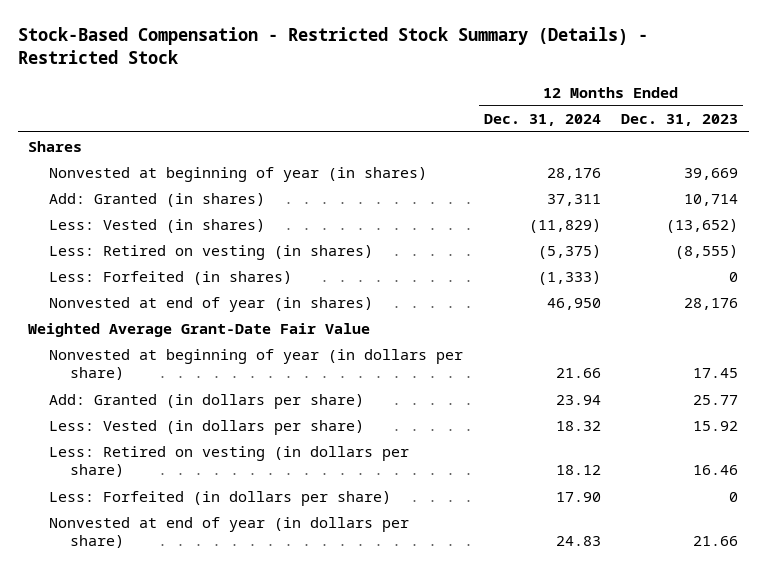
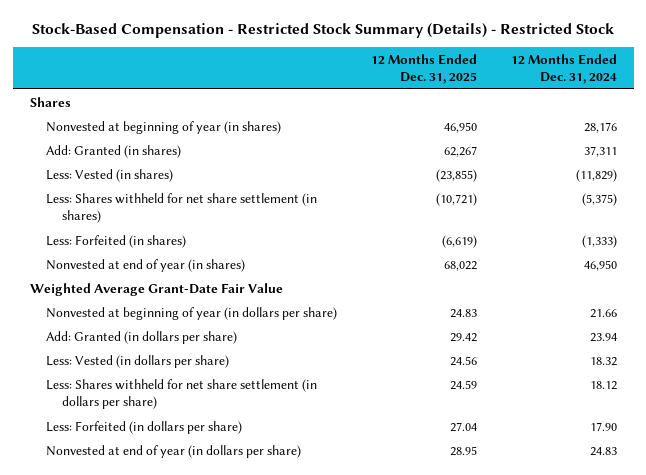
- | 12 Months Ended Dec. 31, 2024 | 12 Months Ended Dec. 31, 2023
+ | 12 Months Ended Dec. 31, 2025 | 12 Months Ended Dec. 31, 2024
- Less: Retired on vesting (in shares) | (5,375) | (8,555)
+ Less: Shares withheld for net share settlement (in shares) | (10,721) | (5,375)
- Less: Retired on vesting (in dollars per share) | 18.12 | 16.46
+ Less: Shares withheld for net share settlement (in dollars per share) | 24.59 | 18.12

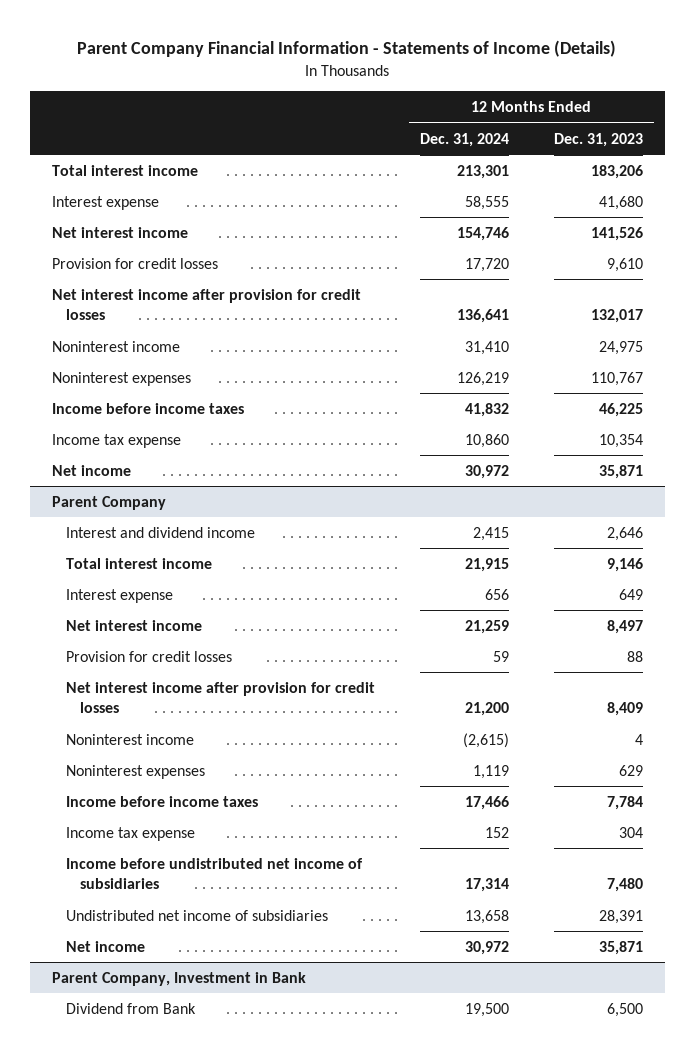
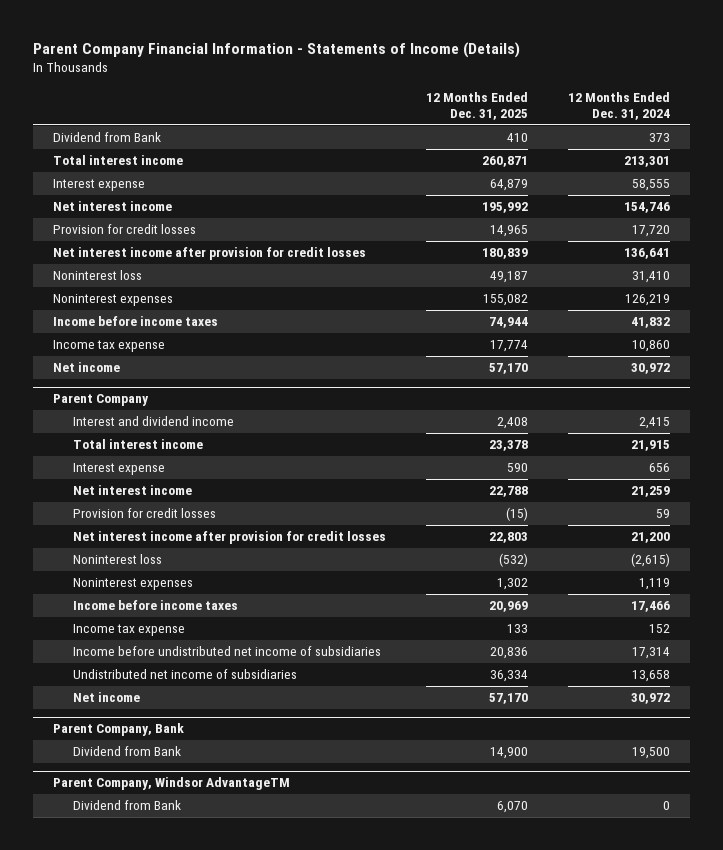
- | 12 Months Ended Dec. 31, 2024 | 12 Months Ended Dec. 31, 2023
+ | 12 Months Ended Dec. 31, 2025 | 12 Months Ended Dec. 31, 2024
+ Dividend from Bank | 410 | 373
- Noninterest income | 31,410 | 24,975
+ Noninterest loss | 49,187 | 31,410
@ Parent Company
- Noninterest income | (2,615) | 4
+ Noninterest loss | (532) | (2,615)
- Parent Company, Investment in Bank
+ Parent Company, Bank
+ Parent Company, Windsor AdvantageTM
+ Dividend from Bank | 6,070 | 0

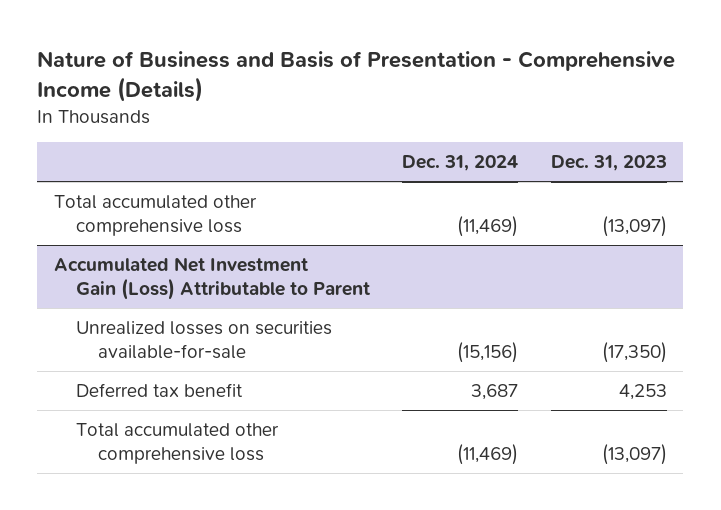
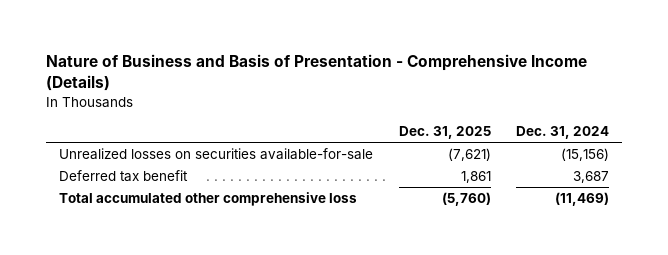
- | Dec. 31, 2024 | Dec. 31, 2023
+ | Dec. 31, 2025 | Dec. 31, 2024
- Total accumulated other comprehensive loss | (11,469) | (13,097)
- Accumulated Net Investment Gain (Loss) Attributable to Parent

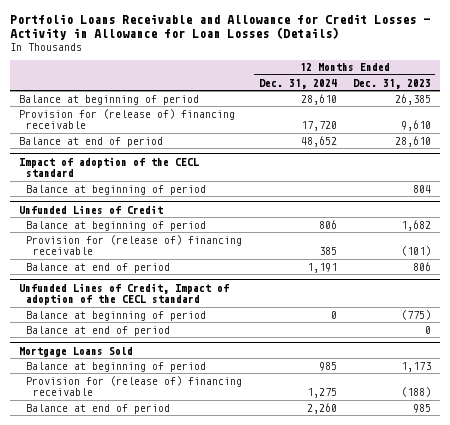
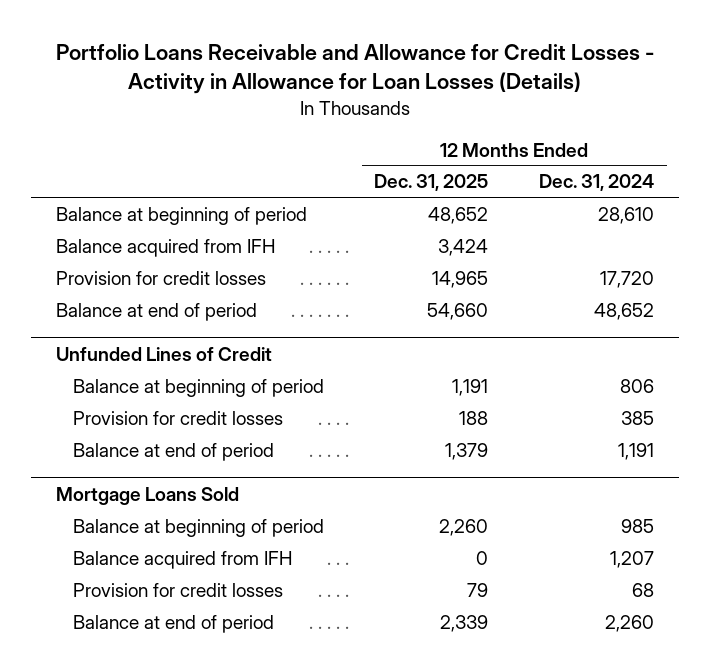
- | 12 Months Ended Dec. 31, 2024 | 12 Months Ended Dec. 31, 2023
+ | 12 Months Ended Dec. 31, 2025 | 12 Months Ended Dec. 31, 2024
- Provision for (release of) financing receivable | 17,720 | 9,610
+ Balance acquired from IFH | 3,424 |
+ Provision for credit losses | 14,965 | 17,720
- Impact of adoption of the CECL standard
- Balance at beginning of period | | 804
@ Unfunded Lines of Credit
- Provision for (release of) financing receivable | 385 | (101)
+ Provision for credit losses | 188 | 385
- Unfunded Lines of Credit, Impact of adoption of the CECL standard
- Balance at beginning of period | 0 | (775)
- Balance at end of period | | 0
@ Mortgage Loans Sold
- Provision for (release of) financing receivable | 1,275 | (188)
+ Balance acquired from IFH | 0 | 1,207
+ Provision for credit losses | 79 | 68

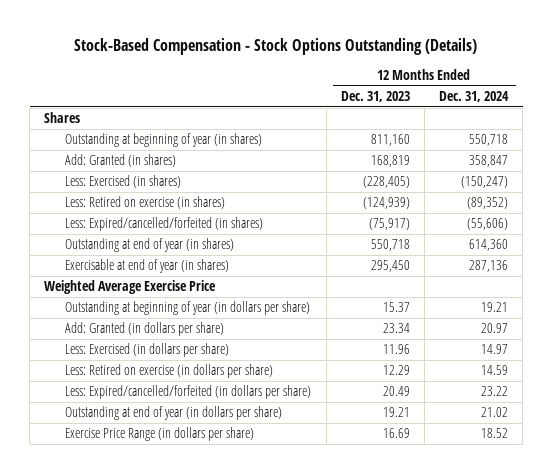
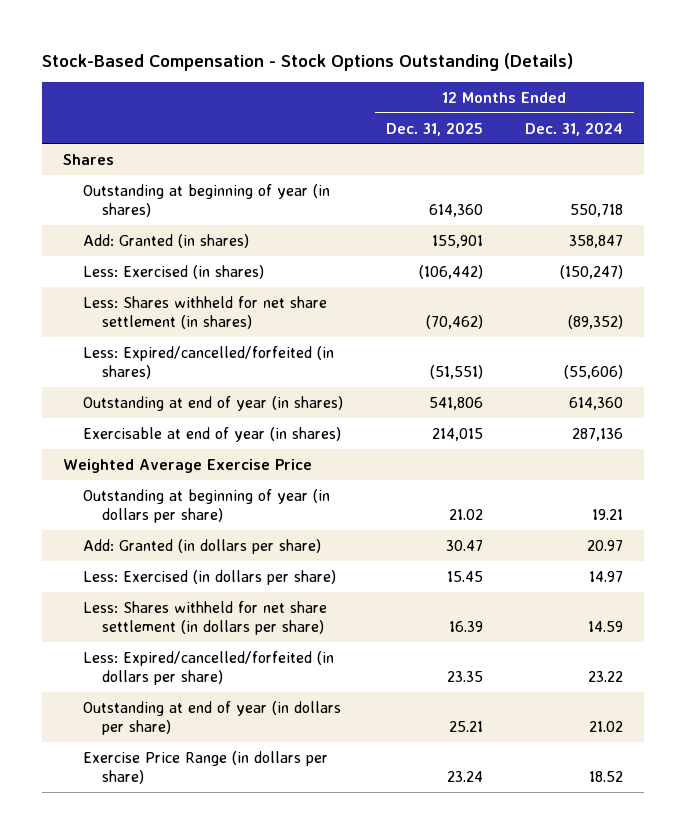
- | 12 Months Ended Dec. 31, 2023 | 12 Months Ended Dec. 31, 2024
+ | 12 Months Ended Dec. 31, 2025 | 12 Months Ended Dec. 31, 2024
- Less: Retired on exercise (in shares) | (124,939) | (89,352)
+ Less: Shares withheld for net share settlement (in shares) | (70,462) | (89,352)
- Less: Retired on exercise (in dollars per share) | 12.29 | 14.59
+ Less: Shares withheld for net share settlement (in dollars per share) | 16.39 | 14.59

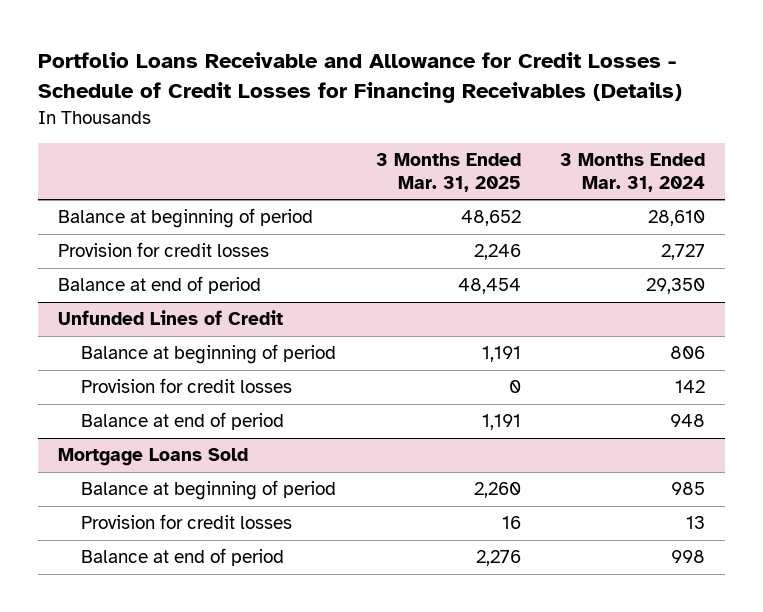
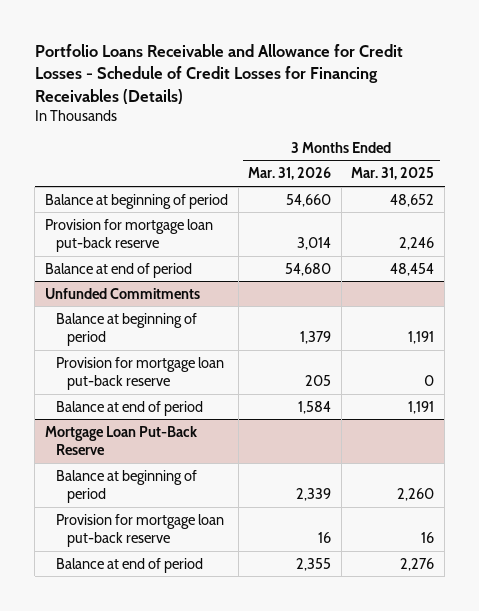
- | 3 Months Ended Mar. 31, 2025 | 3 Months Ended Mar. 31, 2024
+ | 3 Months Ended Mar. 31, 2026 | 3 Months Ended Mar. 31, 2025
- Provision for credit losses | 2,246 | 2,727
+ Provision for mortgage loan put-back reserve | 3,014 | 2,246
- Unfunded Lines of Credit
+ Unfunded Commitments
- Provision for credit losses | 0 | 142
+ Provision for mortgage loan put-back reserve | 205 | 0
- Mortgage Loans Sold
+ Mortgage Loan Put-Back Reserve
- Provision for credit losses | 16 | 13
+ Provision for mortgage loan put-back reserve | 16 | 16

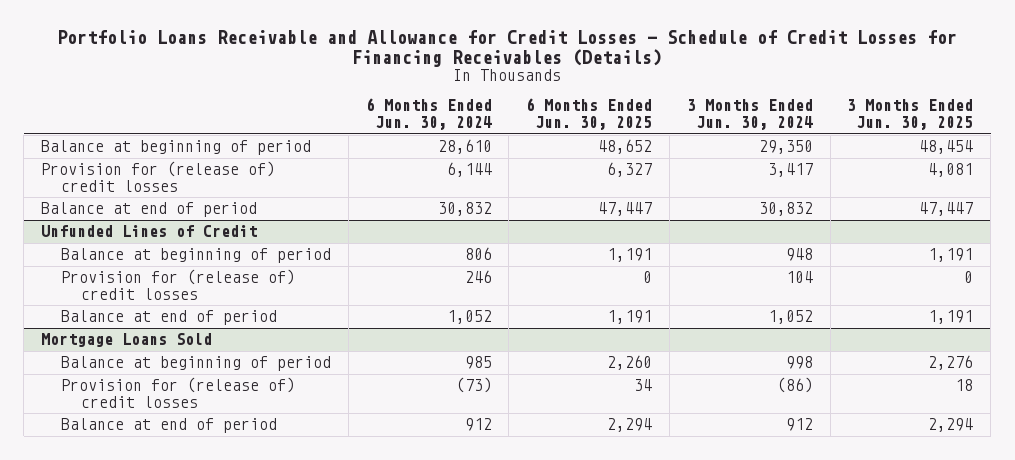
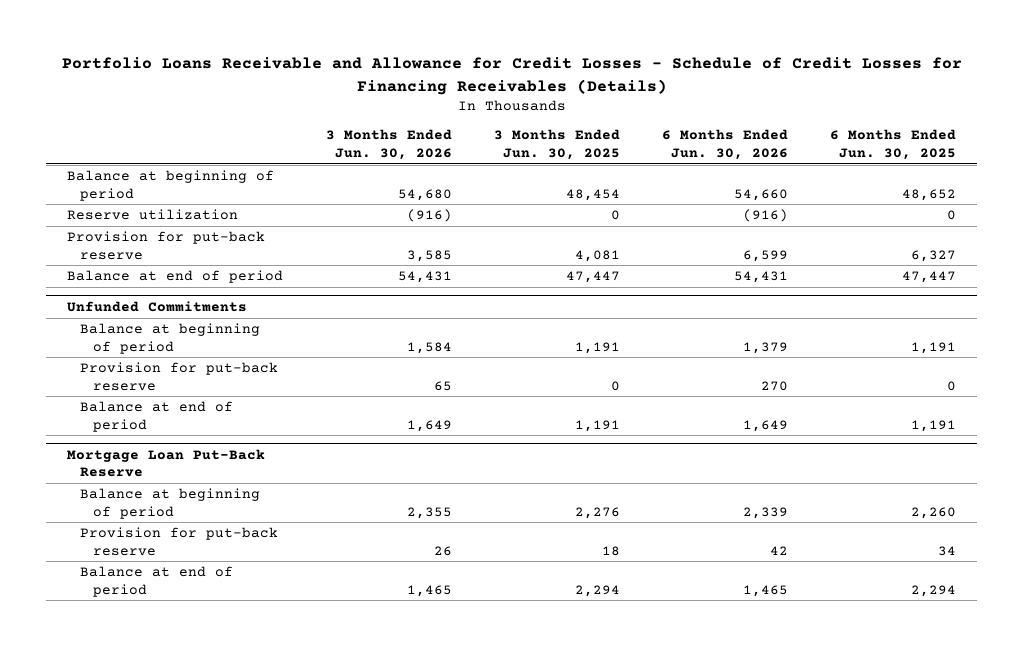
- | 6 Months Ended Jun. 30, 2024 | 6 Months Ended Jun. 30, 2025 | 3 Months Ended Jun. 30, 2024 | 3 Months Ended Jun. 30, 2025
+ | 3 Months Ended Jun. 30, 2026 | 3 Months Ended Jun. 30, 2025 | 6 Months Ended Jun. 30, 2026 | 6 Months Ended Jun. 30, 2025
- Provision for (release of) credit losses | 6,144 | 6,327 | 3,417 | 4,081
+ Reserve utilization | (916) | 0 | (916) | 0
+ Provision for put-back reserve | 3,585 | 4,081 | 6,599 | 6,327
- Unfunded Lines of Credit
+ Unfunded Commitments
- Provision for (release of) credit losses | 246 | 0 | 104 | 0
+ Provision for put-back reserve | 65 | 0 | 270 | 0
- Mortgage Loans Sold
+ Mortgage Loan Put-Back Reserve
- Provision for (release of) credit losses | (73) | 34 | (86) | 18
+ Provision for put-back reserve | 26 | 18 | 42 | 34

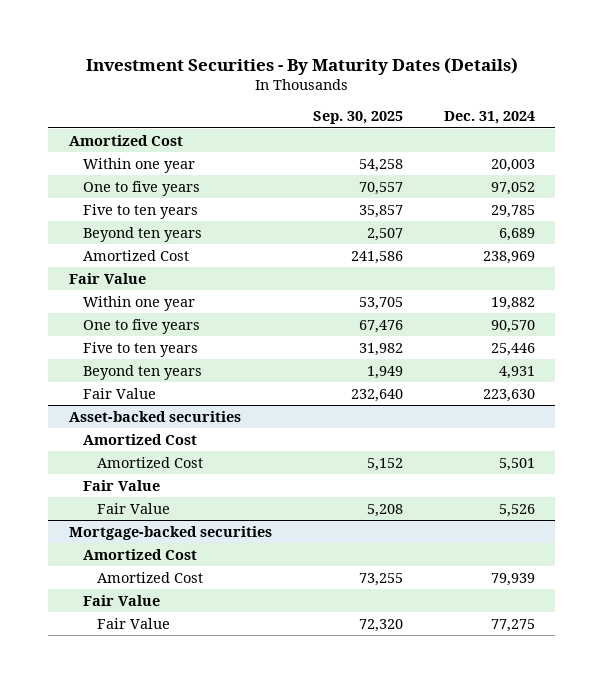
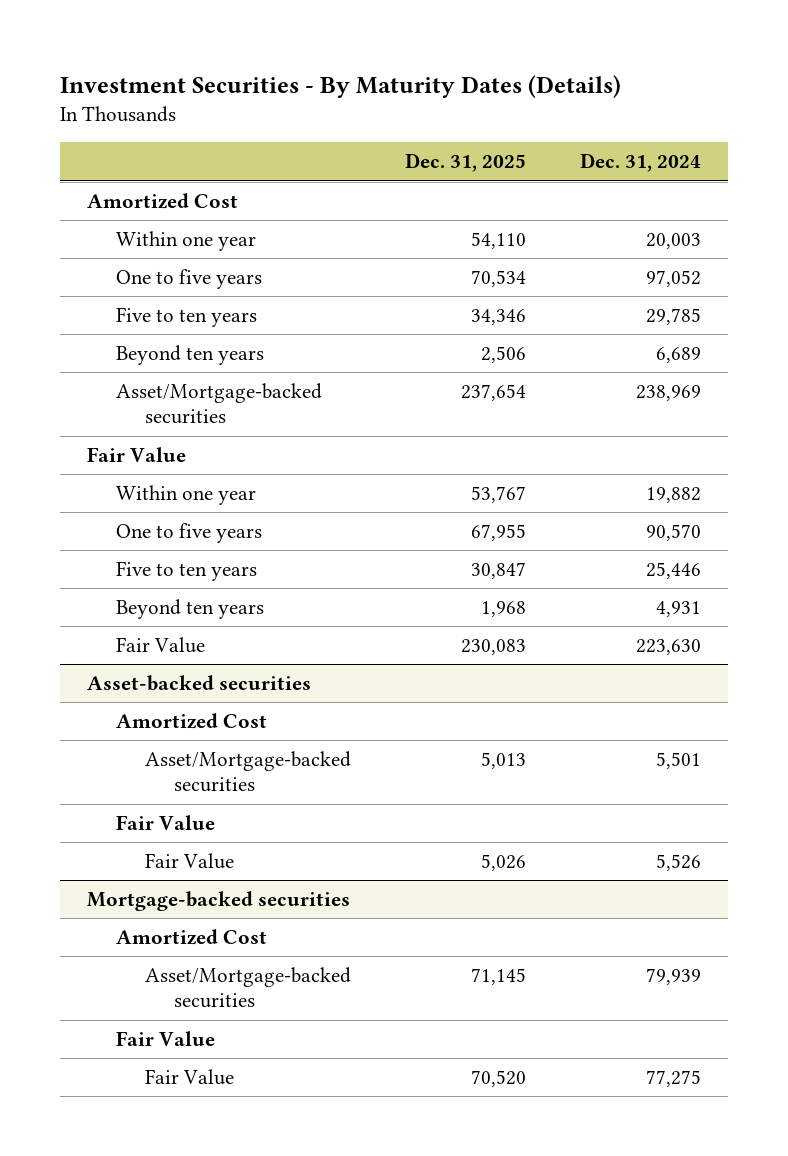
- | Sep. 30, 2025 | Dec. 31, 2024
+ | Dec. 31, 2025 | Dec. 31, 2024
- Amortized Cost | 241,586 | 238,969
+ Asset/Mortgage-backed securities | 237,654 | 238,969
@ Asset-backed securities
- Amortized Cost | 5,152 | 5,501
+ Asset/Mortgage-backed securities | 5,013 | 5,501
@ Mortgage-backed securities
- Amortized Cost | 73,255 | 79,939
+ Asset/Mortgage-backed securities | 71,145 | 79,939

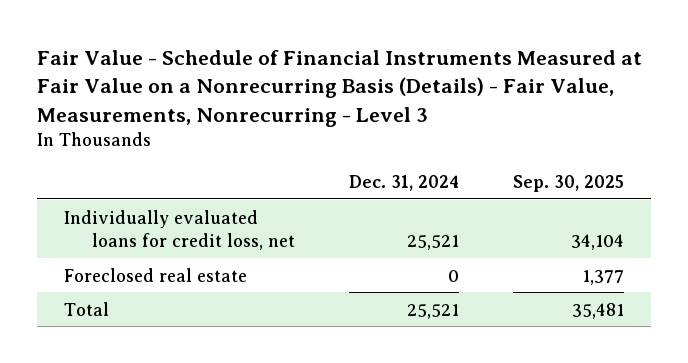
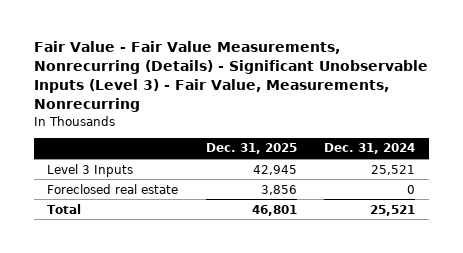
- Fair Value - Schedule of Financial Instruments Measured at Fair Value on a Nonrecurring Basis (Details) - Fair Value, Measurements, Nonrecurring - Level 3
+ Fair Value - Fair Value Measurements, Nonrecurring (Details) - Significant Unobservable Inputs (Level 3) - Fair Value, Measurements, Nonrecurring
- | Dec. 31, 2024 | Sep. 30, 2025
+ | Dec. 31, 2025 | Dec. 31, 2024
- Individually evaluated loans for credit loss, net | 25,521 | 34,104
+ Level 3 Inputs | 42,945 | 25,521

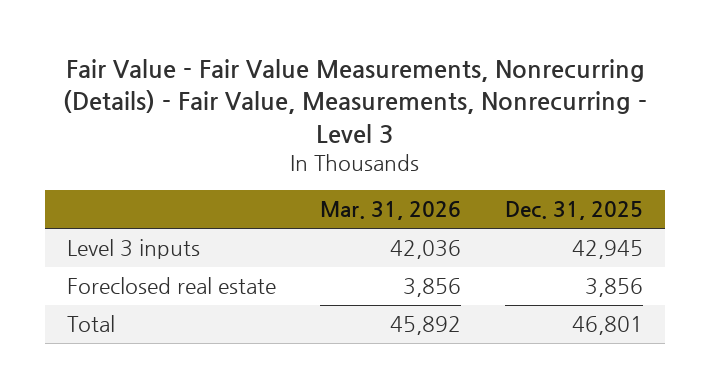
- Fair Value - Fair Value Measurements, Nonrecurring (Details) - Significant Unobservable Inputs (Level 3) - Fair Value, Measurements, Nonrecurring
+ Fair Value - Fair Value Measurements, Nonrecurring (Details) - Fair Value, Measurements, Nonrecurring - Level 3
- | Dec. 31, 2025 | Dec. 31, 2024
+ | Mar. 31, 2026 | Dec. 31, 2025
- Level 3 Inputs | 42,945 | 25,521
+ Level 3 inputs | 42,036 | 42,945

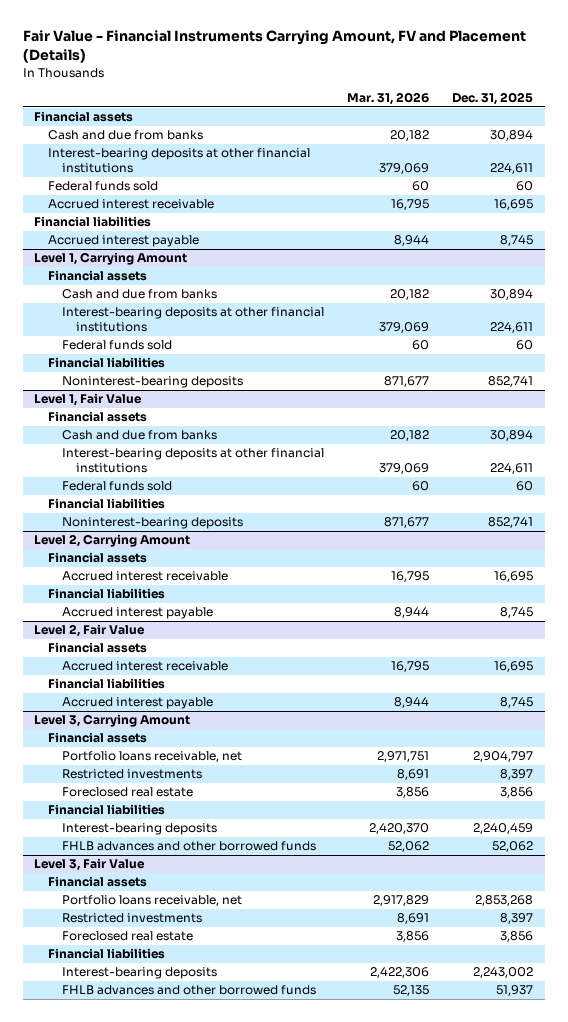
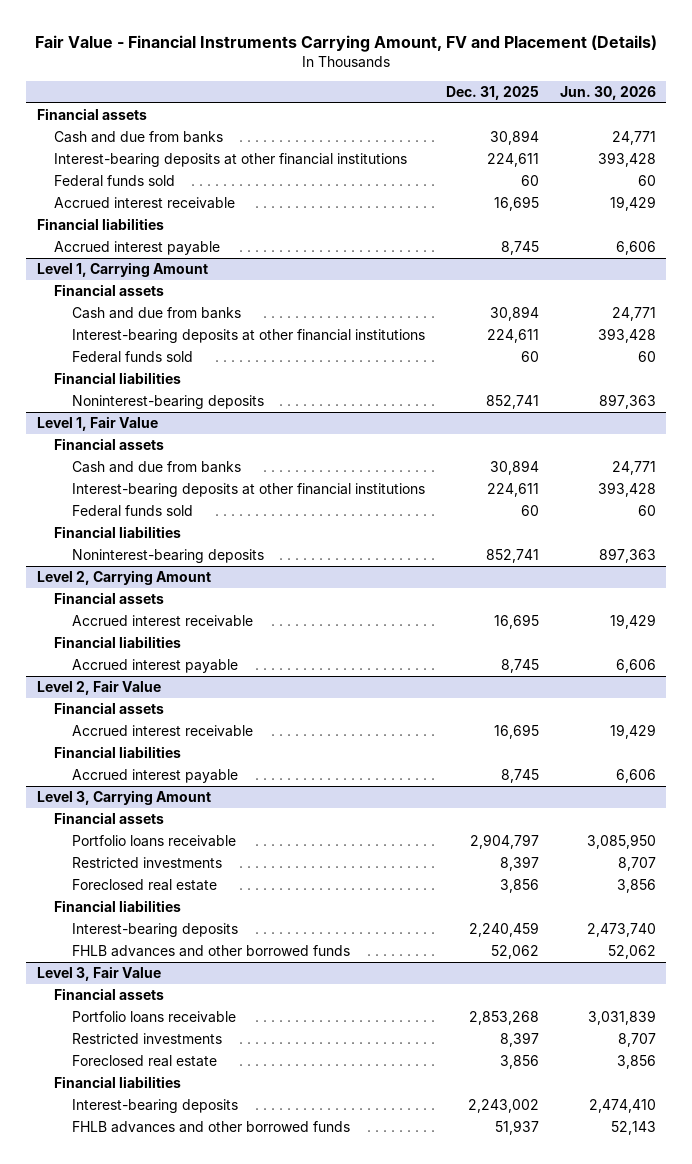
- | Mar. 31, 2026 | Dec. 31, 2025
+ | Dec. 31, 2025 | Jun. 30, 2026
@ Level 3, Carrying Amount
- Portfolio loans receivable, net | 2,971,751 | 2,904,797
+ Portfolio loans receivable | 2,904,797 | 3,085,950
@ Level 3, Fair Value
- Portfolio loans receivable, net | 2,917,829 | 2,853,268
+ Portfolio loans receivable | 2,853,268 | 3,031,839

